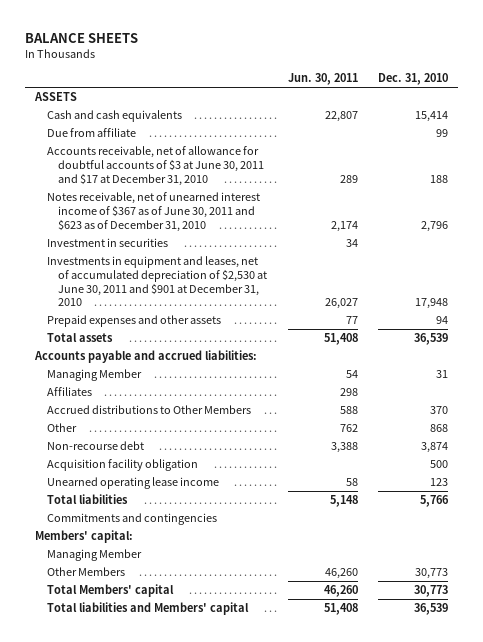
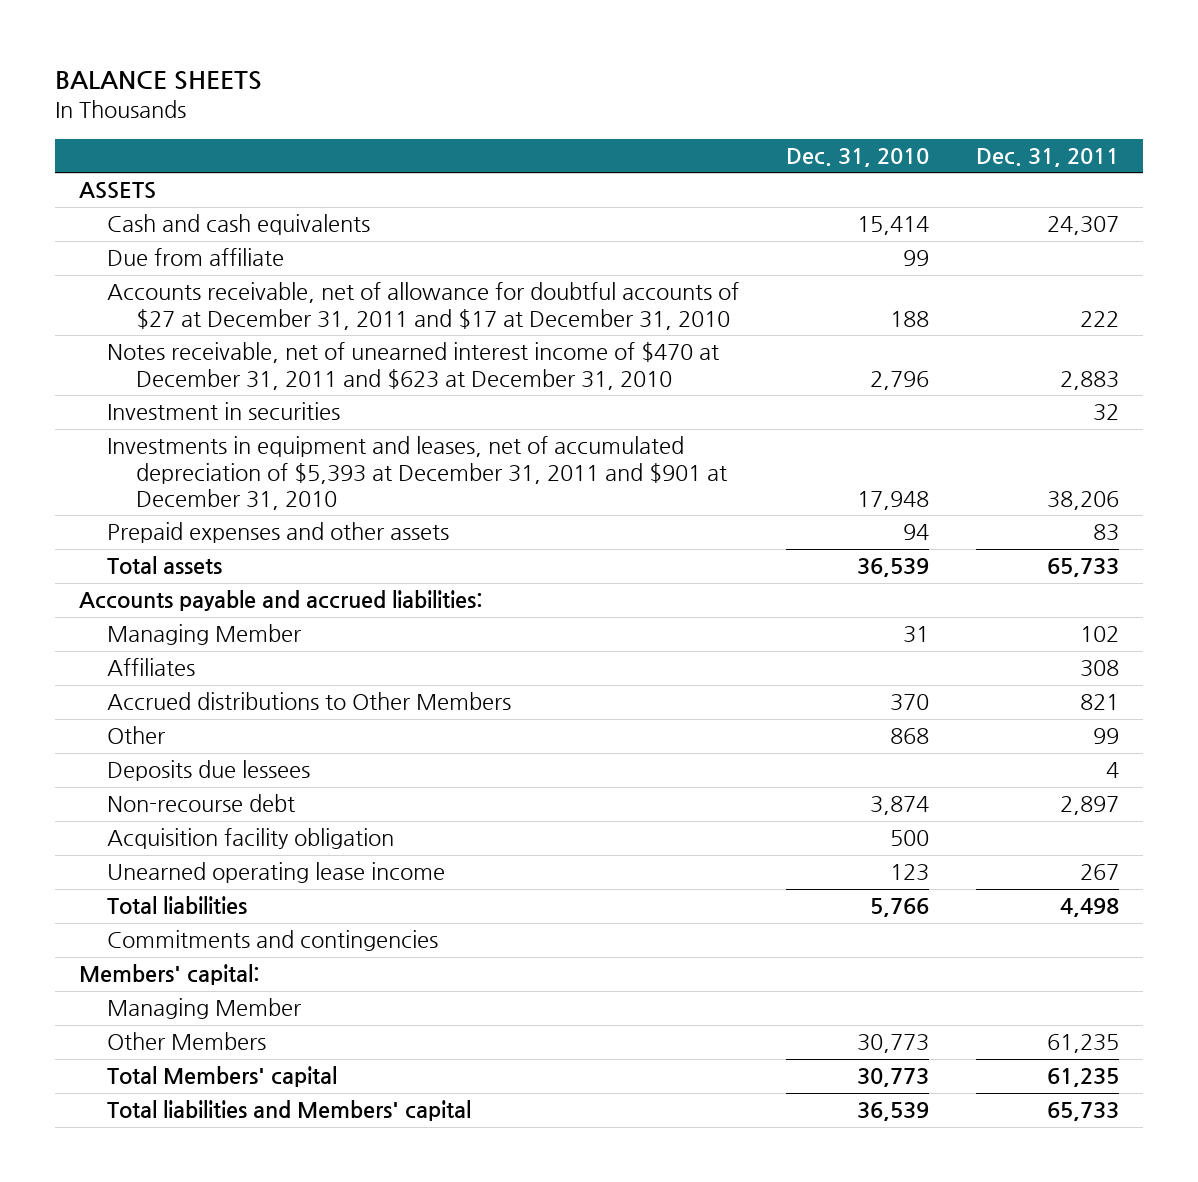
- | Jun. 30, 2011 | Dec. 31, 2010
+ | Dec. 31, 2010 | Dec. 31, 2011
- Accounts receivable, net of allowance for doubtful accounts of $3 at June 30, 2011 and $17 at December 31, 2010 | 289 | 188
- Notes receivable, net of unearned interest income of $367 as of June 30, 2011 and $623 as of December 31, 2010 | 2,174 | 2,796
+ Accounts receivable, net of allowance for doubtful accounts of $27 at December 31, 2011 and $17 at December 31, 2010 | 188 | 222
+ Notes receivable, net of unearned interest income of $470 at December 31, 2011 and $623 at December 31, 2010 | 2,796 | 2,883
- Investments in equipment and leases, net of accumulated depreciation of $2,530 at June 30, 2011 and $901 at December 31, 2010 | 26,027 | 17,948
+ Investments in equipment and leases, net of accumulated depreciation of $5,393 at December 31, 2011 and $901 at December 31, 2010 | 17,948 | 38,206
+ Deposits due lessees | | 4

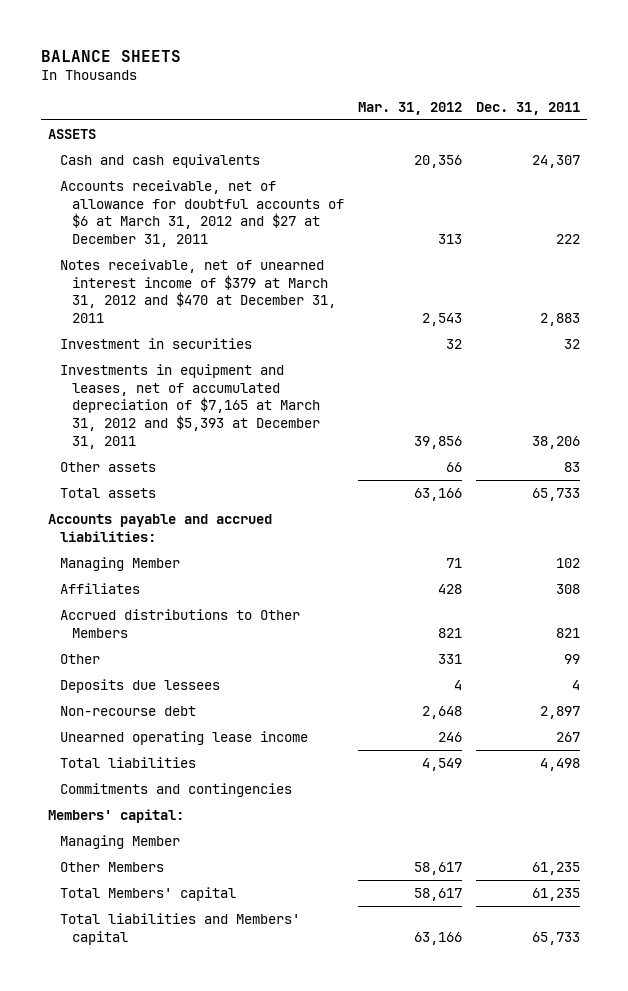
- | Dec. 31, 2010 | Dec. 31, 2011
+ | Mar. 31, 2012 | Dec. 31, 2011
- Due from affiliate | 99 |
- Accounts receivable, net of allowance for doubtful accounts of $27 at December 31, 2011 and $17 at December 31, 2010 | 188 | 222
- Notes receivable, net of unearned interest income of $470 at December 31, 2011 and $623 at December 31, 2010 | 2,796 | 2,883
+ Accounts receivable, net of allowance for doubtful accounts of $6 at March 31, 2012 and $27 at December 31, 2011 | 313 | 222
+ Notes receivable, net of unearned interest income of $379 at March 31, 2012 and $470 at December 31, 2011 | 2,543 | 2,883
- Investments in equipment and leases, net of accumulated depreciation of $5,393 at December 31, 2011 and $901 at December 31, 2010 | 17,948 | 38,206
- Prepaid expenses and other assets | 94 | 83
+ Investments in equipment and leases, net of accumulated depreciation of $7,165 at March 31, 2012 and $5,393 at December 31, 2011 | 39,856 | 38,206
+ Other assets | 66 | 83
- Acquisition facility obligation | 500 |

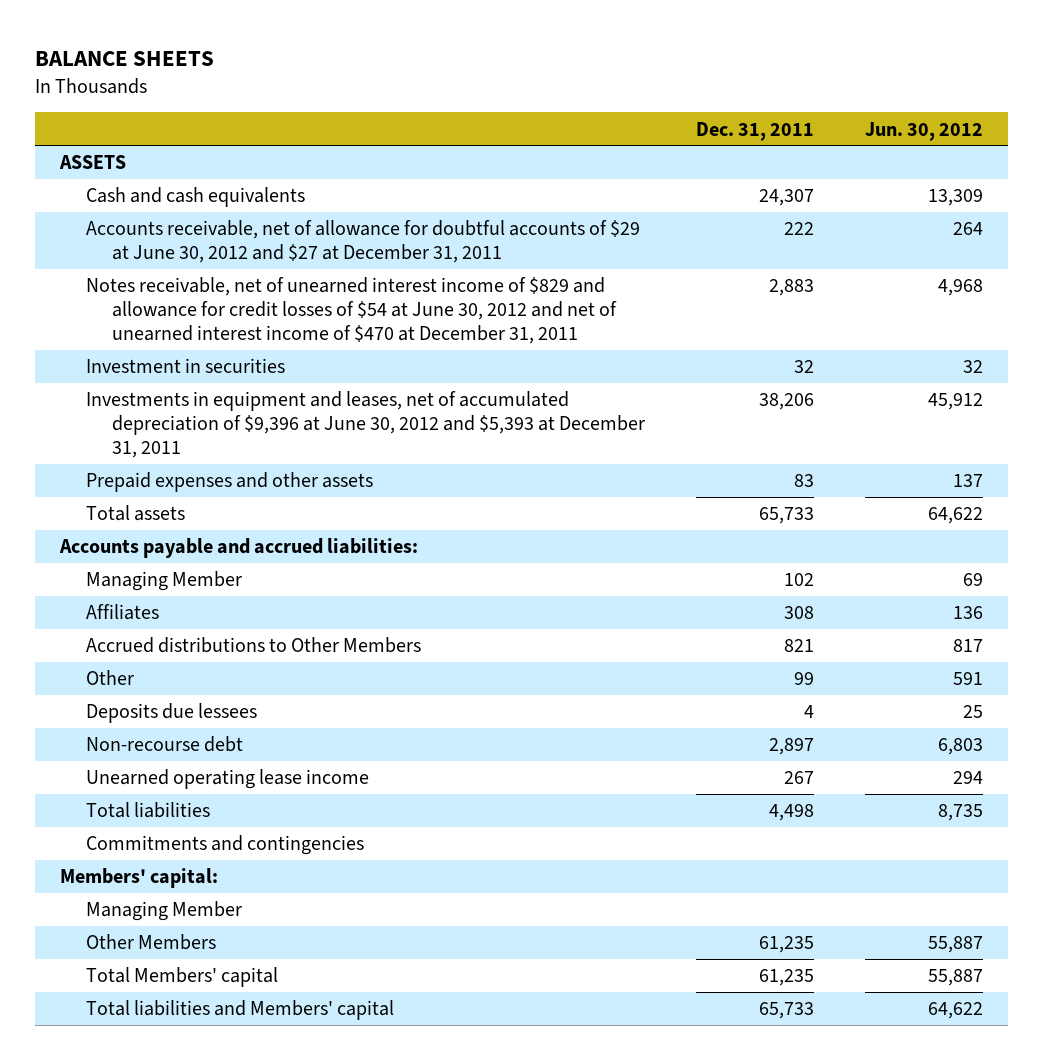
- | Mar. 31, 2012 | Dec. 31, 2011
+ | Dec. 31, 2011 | Jun. 30, 2012
- Accounts receivable, net of allowance for doubtful accounts of $6 at March 31, 2012 and $27 at December 31, 2011 | 313 | 222
- Notes receivable, net of unearned interest income of $379 at March 31, 2012 and $470 at December 31, 2011 | 2,543 | 2,883
+ Accounts receivable, net of allowance for doubtful accounts of $29 at June 30, 2012 and $27 at December 31, 2011 | 222 | 264
+ Notes receivable, net of unearned interest income of $829 and allowance for credit losses of $54 at June 30, 2012 and net of unearned interest income of $470 at December 31, 2011 | 2,883 | 4,968
- Investments in equipment and leases, net of accumulated depreciation of $7,165 at March 31, 2012 and $5,393 at December 31, 2011 | 39,856 | 38,206
- Other assets | 66 | 83
+ Investments in equipment and leases, net of accumulated depreciation of $9,396 at June 30, 2012 and $5,393 at December 31, 2011 | 38,206 | 45,912
+ Prepaid expenses and other assets | 83 | 137

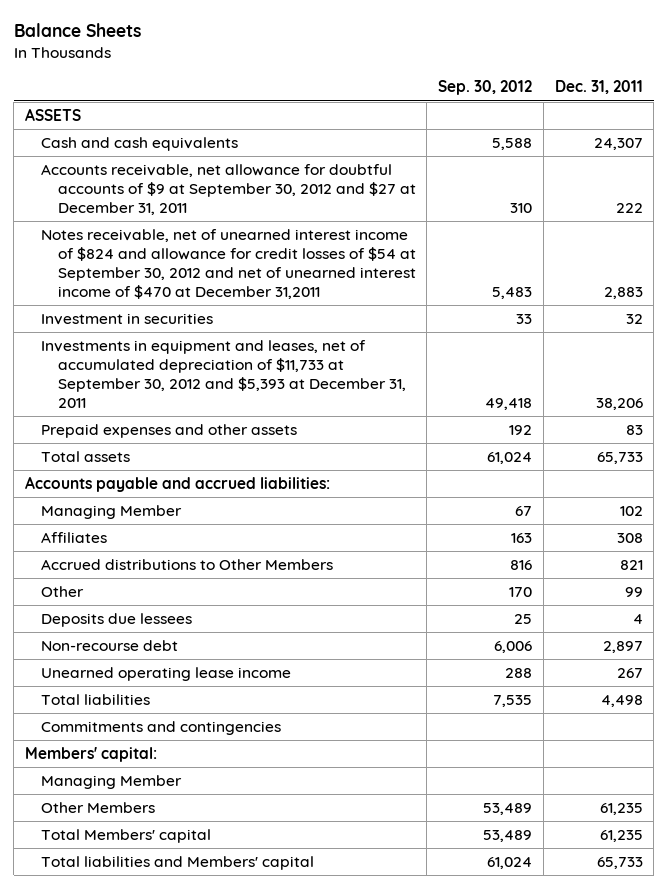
- BALANCE SHEETS
+ Balance Sheets
- | Dec. 31, 2011 | Jun. 30, 2012
+ | Sep. 30, 2012 | Dec. 31, 2011
- Accounts receivable, net of allowance for doubtful accounts of $29 at June 30, 2012 and $27 at December 31, 2011 | 222 | 264
- Notes receivable, net of unearned interest income of $829 and allowance for credit losses of $54 at June 30, 2012 and net of unearned interest income of $470 at December 31, 2011 | 2,883 | 4,968
+ Accounts receivable, net allowance for doubtful accounts of $9 at September 30, 2012 and $27 at December 31, 2011 | 310 | 222
+ Notes receivable, net of unearned interest income of $824 and allowance for credit losses of $54 at September 30, 2012 and net of unearned interest income of $470 at December 31,2011 | 5,483 | 2,883
- Investments in equipment and leases, net of accumulated depreciation of $9,396 at June 30, 2012 and $5,393 at December 31, 2011 | 38,206 | 45,912
+ Investments in equipment and leases, net of accumulated depreciation of $11,733 at September 30, 2012 and $5,393 at December 31, 2011 | 49,418 | 38,206

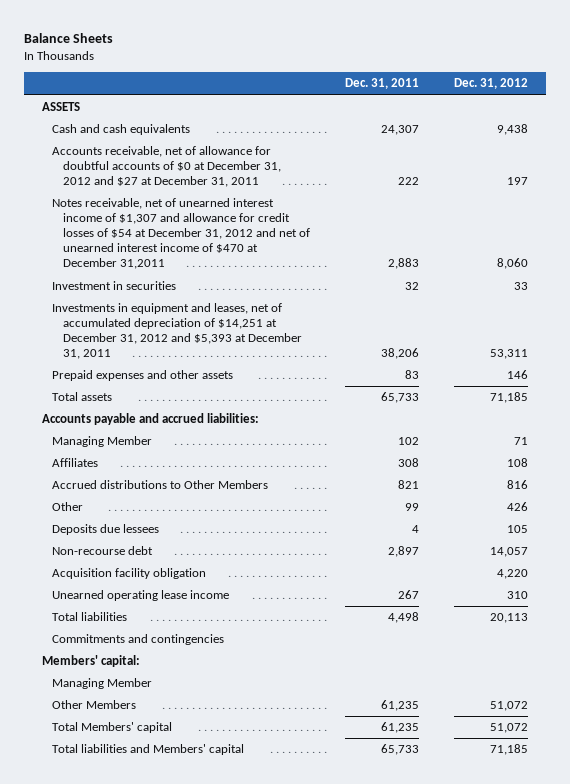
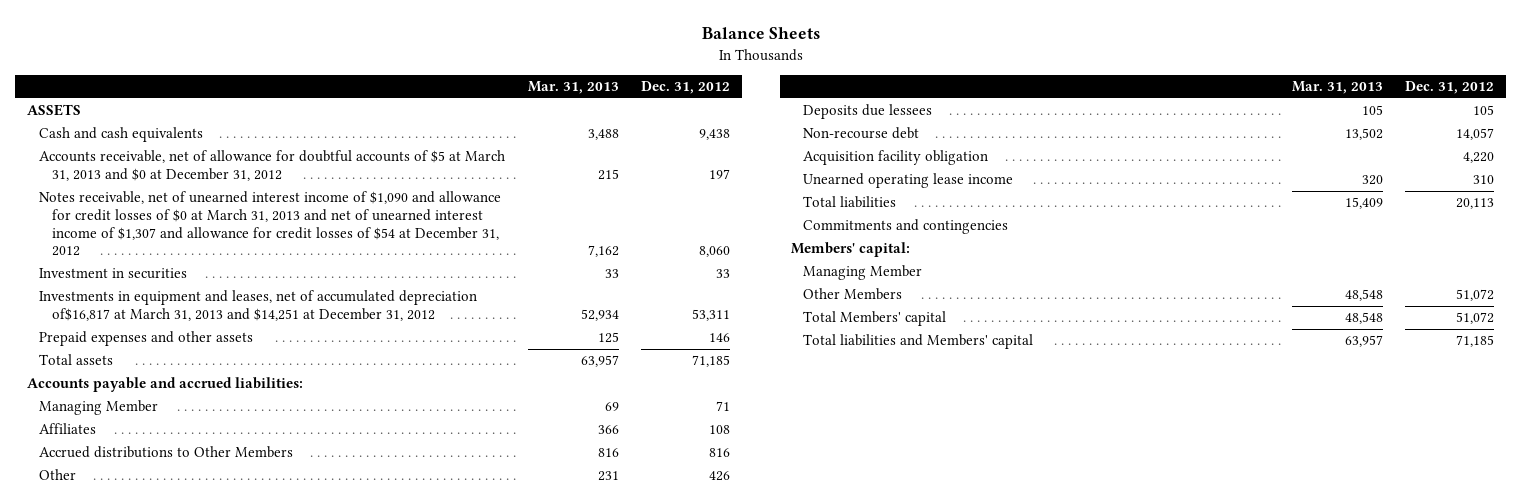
- | Dec. 31, 2011 | Dec. 31, 2012
+ | Mar. 31, 2013 | Dec. 31, 2012
- Accounts receivable, net of allowance for doubtful accounts of $0 at December 31, 2012 and $27 at December 31, 2011 | 222 | 197
- Notes receivable, net of unearned interest income of $1,307 and allowance for credit losses of $54 at December 31, 2012 and net of unearned interest income of $470 at December 31,2011 | 2,883 | 8,060
+ Accounts receivable, net of allowance for doubtful accounts of $5 at March 31, 2013 and $0 at December 31, 2012 | 215 | 197
+ Notes receivable, net of unearned interest income of $1,090 and allowance for credit losses of $0 at March 31, 2013 and net of unearned interest income of $1,307 and allowance for credit losses of $54 at December 31, 2012 | 7,162 | 8,060
- Investments in equipment and leases, net of accumulated depreciation of $14,251 at December 31, 2012 and $5,393 at December 31, 2011 | 38,206 | 53,311
+ Investments in equipment and leases, net of accumulated depreciation of$16,817 at March 31, 2013 and $14,251 at December 31, 2012 | 52,934 | 53,311

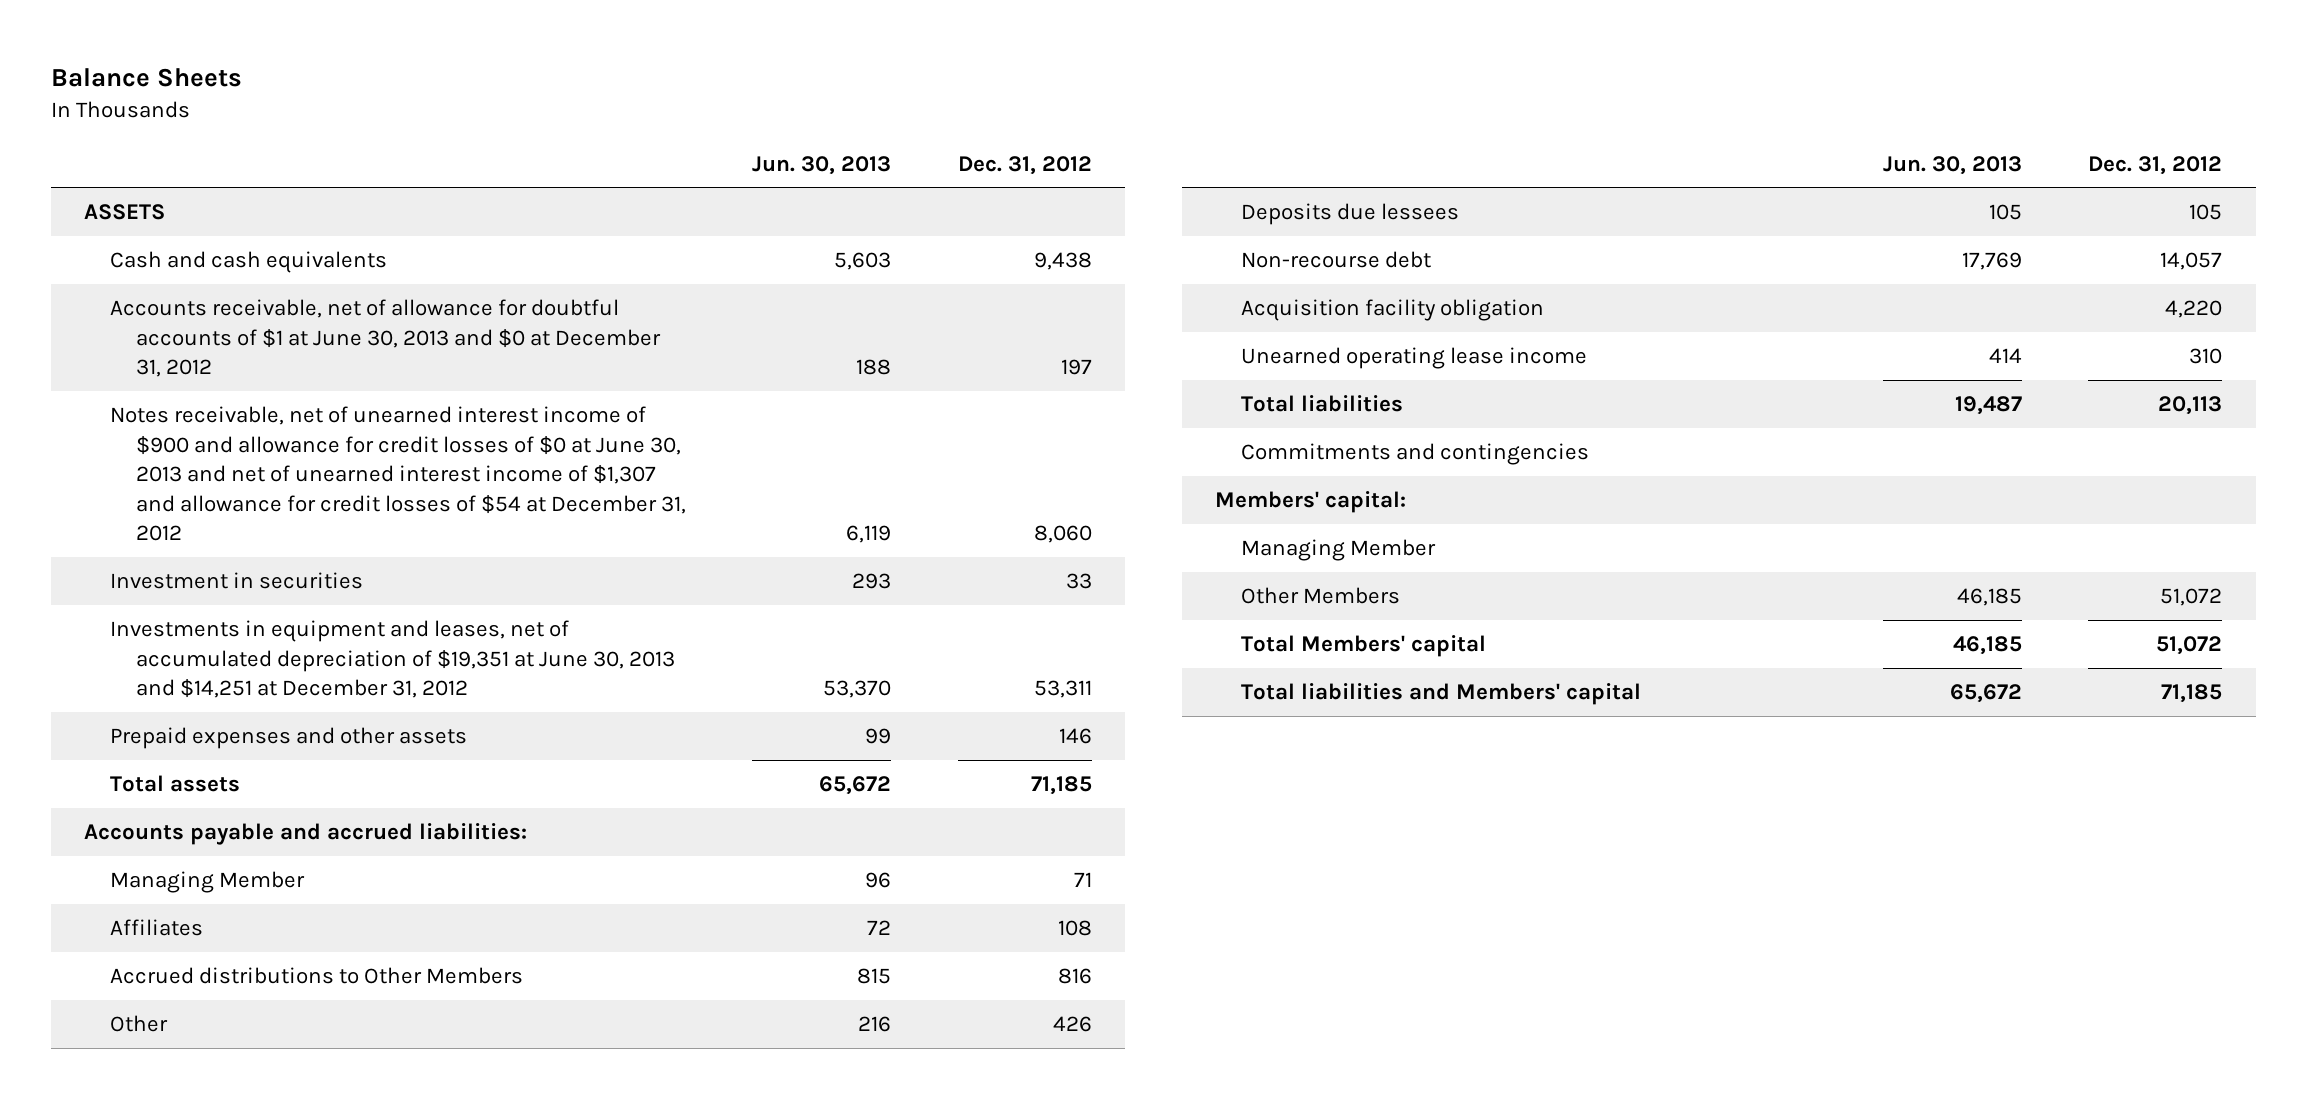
- | Mar. 31, 2013 | Dec. 31, 2012
+ | Jun. 30, 2013 | Dec. 31, 2012
- Accounts receivable, net of allowance for doubtful accounts of $5 at March 31, 2013 and $0 at December 31, 2012 | 215 | 197
- Notes receivable, net of unearned interest income of $1,090 and allowance for credit losses of $0 at March 31, 2013 and net of unearned interest income of $1,307 and allowance for credit losses of $54 at December 31, 2012 | 7,162 | 8,060
+ Accounts receivable, net of allowance for doubtful accounts of $1 at June 30, 2013 and $0 at December 31, 2012 | 188 | 197
+ Notes receivable, net of unearned interest income of $900 and allowance for credit losses of $0 at June 30, 2013 and net of unearned interest income of $1,307 and allowance for credit losses of $54 at December 31, 2012 | 6,119 | 8,060
- Investments in equipment and leases, net of accumulated depreciation of$16,817 at March 31, 2013 and $14,251 at December 31, 2012 | 52,934 | 53,311
+ Investments in equipment and leases, net of accumulated depreciation of $19,351 at June 30, 2013 and $14,251 at December 31, 2012 | 53,370 | 53,311

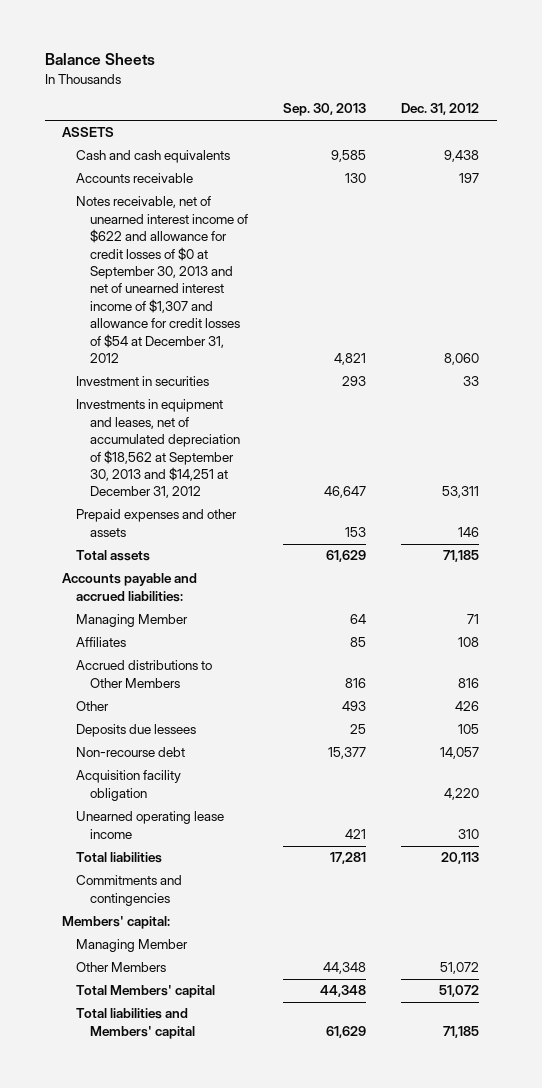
- | Jun. 30, 2013 | Dec. 31, 2012
+ | Sep. 30, 2013 | Dec. 31, 2012
- Accounts receivable, net of allowance for doubtful accounts of $1 at June 30, 2013 and $0 at December 31, 2012 | 188 | 197
- Notes receivable, net of unearned interest income of $900 and allowance for credit losses of $0 at June 30, 2013 and net of unearned interest income of $1,307 and allowance for credit losses of $54 at December 31, 2012 | 6,119 | 8,060
+ Accounts receivable | 130 | 197
+ Notes receivable, net of unearned interest income of $622 and allowance for credit losses of $0 at September 30, 2013 and net of unearned interest income of $1,307 and allowance for credit losses of $54 at December 31, 2012 | 4,821 | 8,060
- Investments in equipment and leases, net of accumulated depreciation of $19,351 at June 30, 2013 and $14,251 at December 31, 2012 | 53,370 | 53,311
+ Investments in equipment and leases, net of accumulated depreciation of $18,562 at September 30, 2013 and $14,251 at December 31, 2012 | 46,647 | 53,311

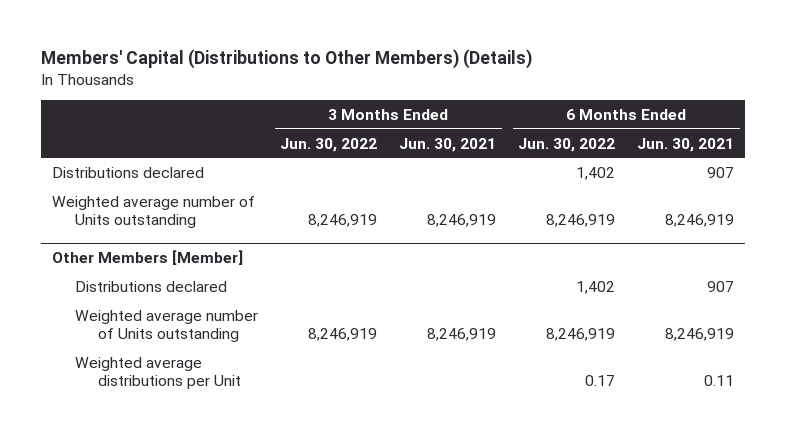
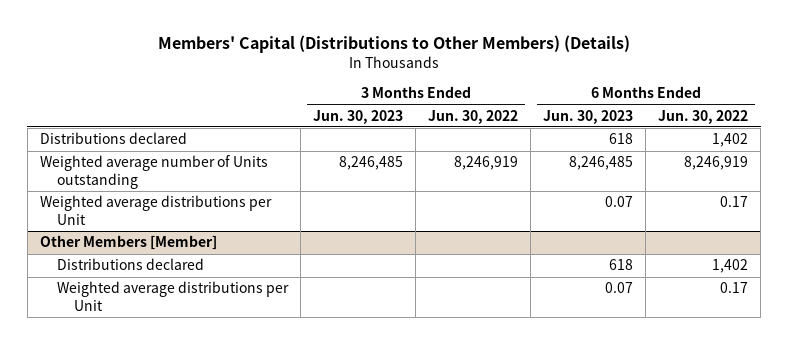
- | 3 Months Ended Jun. 30, 2022 | 3 Months Ended Jun. 30, 2021 | 6 Months Ended Jun. 30, 2022 | 6 Months Ended Jun. 30, 2021
+ | 3 Months Ended Jun. 30, 2023 | 3 Months Ended Jun. 30, 2022 | 6 Months Ended Jun. 30, 2023 | 6 Months Ended Jun. 30, 2022
+ Weighted average distributions per Unit | | | 0.07 | 0.17
@ Other Members [Member]
- Weighted average number of Units outstanding | 8,246,919 | 8,246,919 | 8,246,919 | 8,246,919

